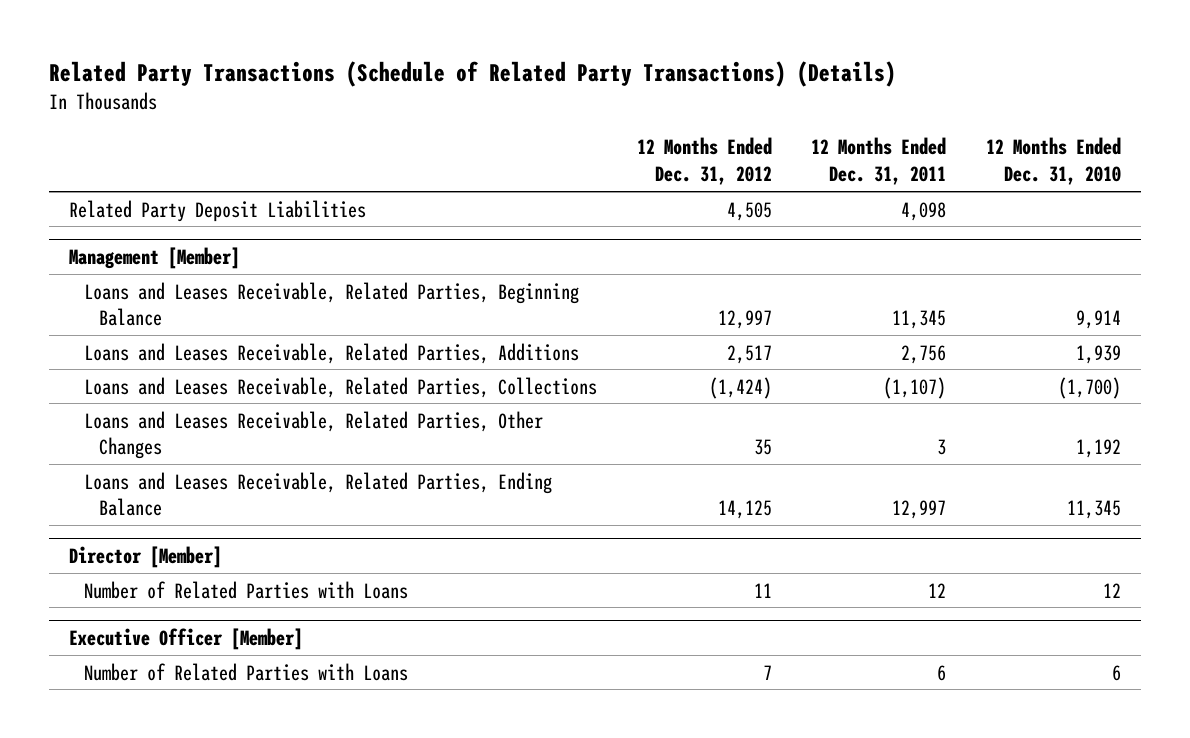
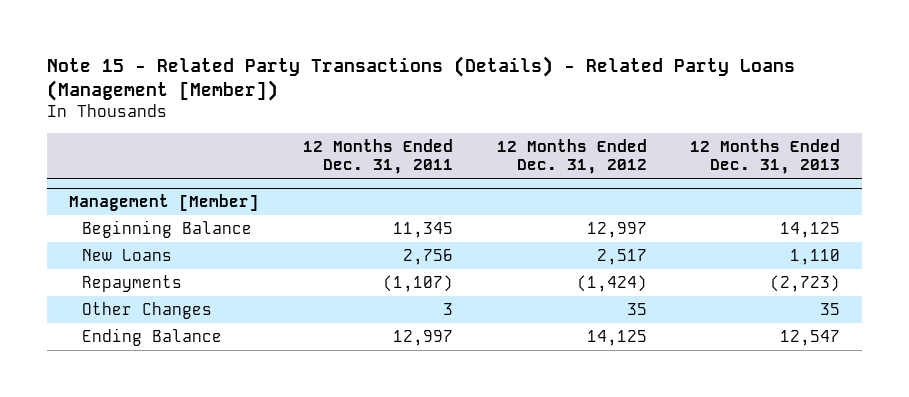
- Related Party Transactions (Schedule of Related Party Transactions) (Details)
+ Note 15 - Related Party Transactions (Details) - Related Party Loans (Management [Member])
- | 12 Months Ended Dec. 31, 2012 | 12 Months Ended Dec. 31, 2011 | 12 Months Ended Dec. 31, 2010
+ | 12 Months Ended Dec. 31, 2011 | 12 Months Ended Dec. 31, 2012 | 12 Months Ended Dec. 31, 2013
- Related Party Deposit Liabilities | 4,505 | 4,098 |
@ Management [Member]
- Loans and Leases Receivable, Related Parties, Beginning Balance | 12,997 | 11,345 | 9,914
- Loans and Leases Receivable, Related Parties, Additions | 2,517 | 2,756 | 1,939
- Loans and Leases Receivable, Related Parties, Collections | (1,424) | (1,107) | (1,700)
- Loans and Leases Receivable, Related Parties, Other Changes | 35 | 3 | 1,192
- Loans and Leases Receivable, Related Parties, Ending Balance | 14,125 | 12,997 | 11,345
- Director [Member]
- Number of Related Parties with Loans | 11 | 12 | 12
- Executive Officer [Member]
- Number of Related Parties with Loans | 7 | 6 | 6
@ Management [Member]
+ Beginning Balance | 11,345 | 12,997 | 14,125
+ New Loans | 2,756 | 2,517 | 1,110
+ Repayments | (1,107) | (1,424) | (2,723)
+ Other Changes | 3 | 35 | 35
+ Ending Balance | 12,997 | 14,125 | 12,547

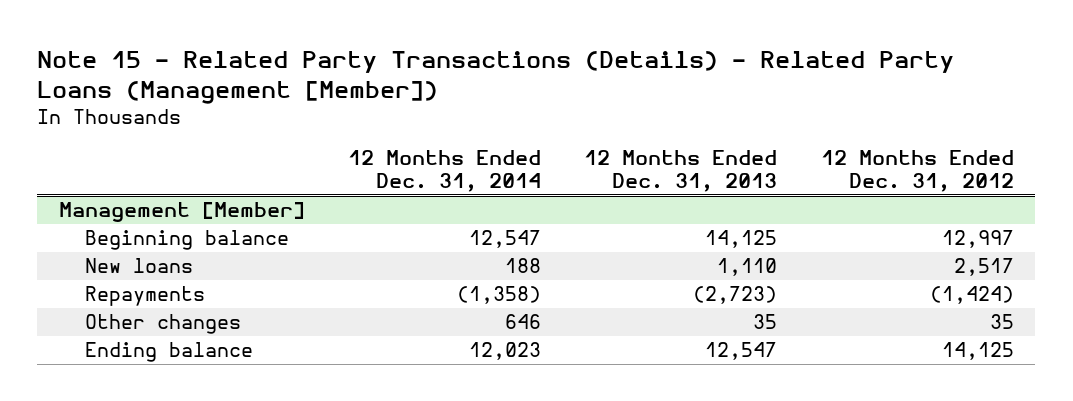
- | 12 Months Ended Dec. 31, 2011 | 12 Months Ended Dec. 31, 2012 | 12 Months Ended Dec. 31, 2013
+ | 12 Months Ended Dec. 31, 2014 | 12 Months Ended Dec. 31, 2013 | 12 Months Ended Dec. 31, 2012
@ Management [Member]
- Beginning Balance | 11,345 | 12,997 | 14,125
- New Loans | 2,756 | 2,517 | 1,110
+ Beginning balance | 12,547 | 14,125 | 12,997
+ New loans | 188 | 1,110 | 2,517
- Other Changes | 3 | 35 | 35
- Ending Balance | 12,997 | 14,125 | 12,547
+ Other changes | 646 | 35 | 35
+ Ending balance | 12,023 | 12,547 | 14,125

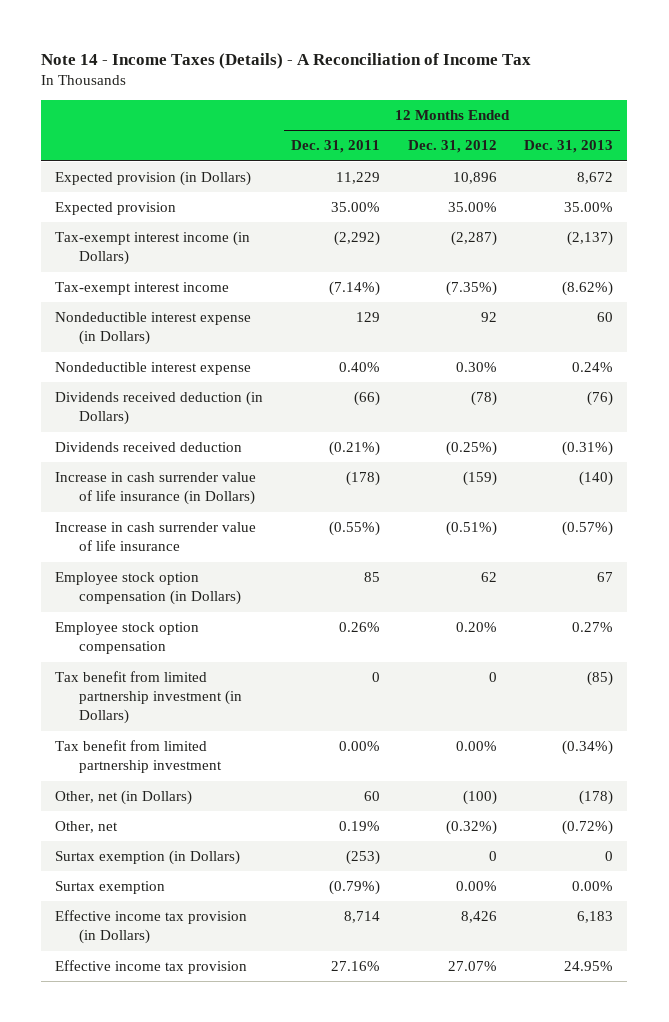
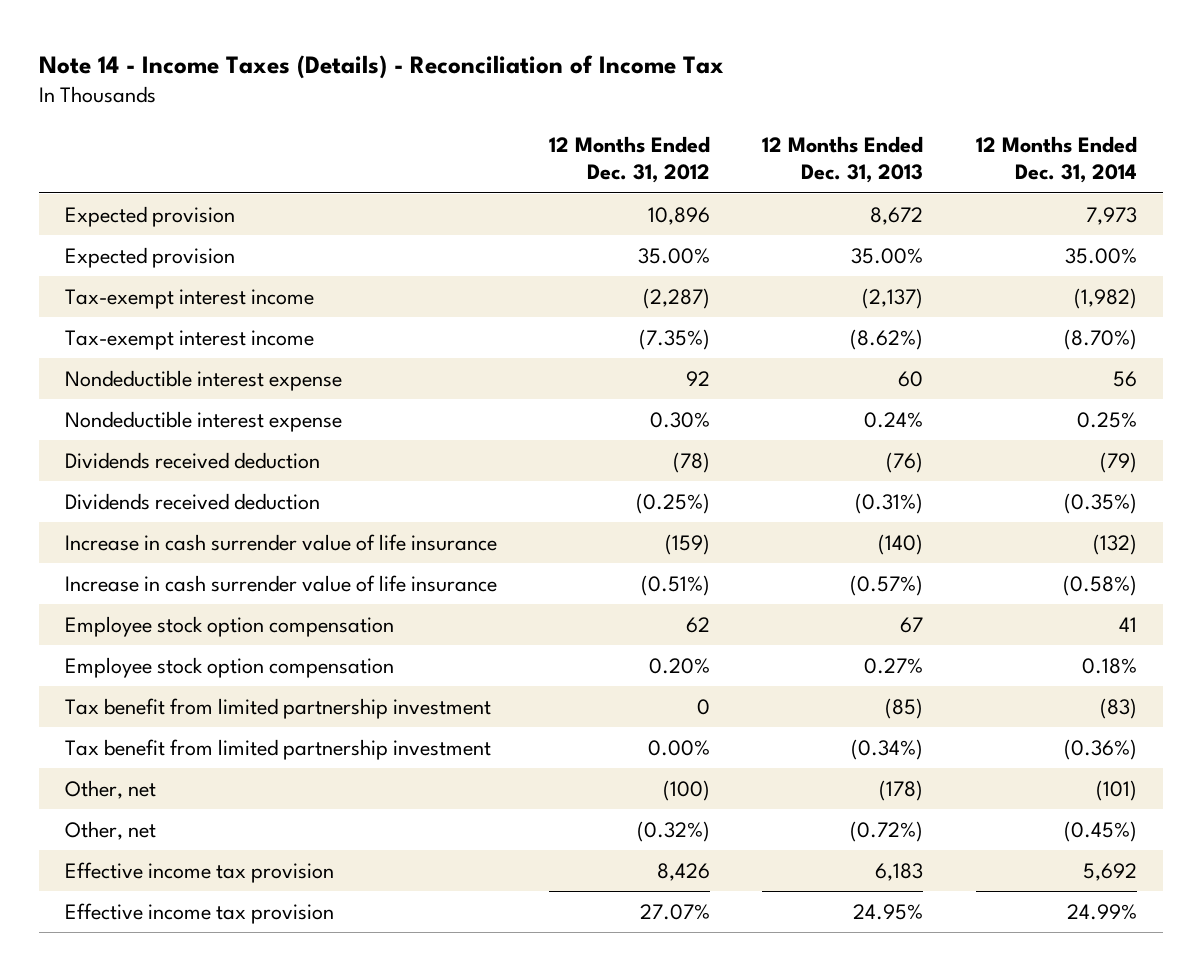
- Note 14 - Income Taxes (Details) - A Reconciliation of Income Tax
+ Note 14 - Income Taxes (Details) - Reconciliation of Income Tax
- | 12 Months Ended Dec. 31, 2011 | 12 Months Ended Dec. 31, 2012 | 12 Months Ended Dec. 31, 2013
+ | 12 Months Ended Dec. 31, 2012 | 12 Months Ended Dec. 31, 2013 | 12 Months Ended Dec. 31, 2014
- Expected provision (in Dollars) | 11,229 | 10,896 | 8,672
+ Expected provision | 10,896 | 8,672 | 7,973
- Tax-exempt interest income (in Dollars) | (2,292) | (2,287) | (2,137)
+ Tax-exempt interest income | (2,287) | (2,137) | (1,982)
- Nondeductible interest expense (in Dollars) | 129 | 92 | 60
+ Nondeductible interest expense | 92 | 60 | 56
- Dividends received deduction (in Dollars) | (66) | (78) | (76)
+ Dividends received deduction | (78) | (76) | (79)
- Increase in cash surrender value of life insurance (in Dollars) | (178) | (159) | (140)
+ Increase in cash surrender value of life insurance | (159) | (140) | (132)
- Employee stock option compensation (in Dollars) | 85 | 62 | 67
+ Employee stock option compensation | 62 | 67 | 41
- Tax benefit from limited partnership investment (in Dollars) | 0 | 0 | (85)
+ Tax benefit from limited partnership investment | 0 | (85) | (83)
- Other, net (in Dollars) | 60 | (100) | (178)
+ Other, net | (100) | (178) | (101)
- Surtax exemption (in Dollars) | (253) | 0 | 0
- Surtax exemption | (0.79%) | 0.00% | 0.00%
- Effective income tax provision (in Dollars) | 8,714 | 8,426 | 6,183
+ Effective income tax provision | 8,426 | 6,183 | 5,692

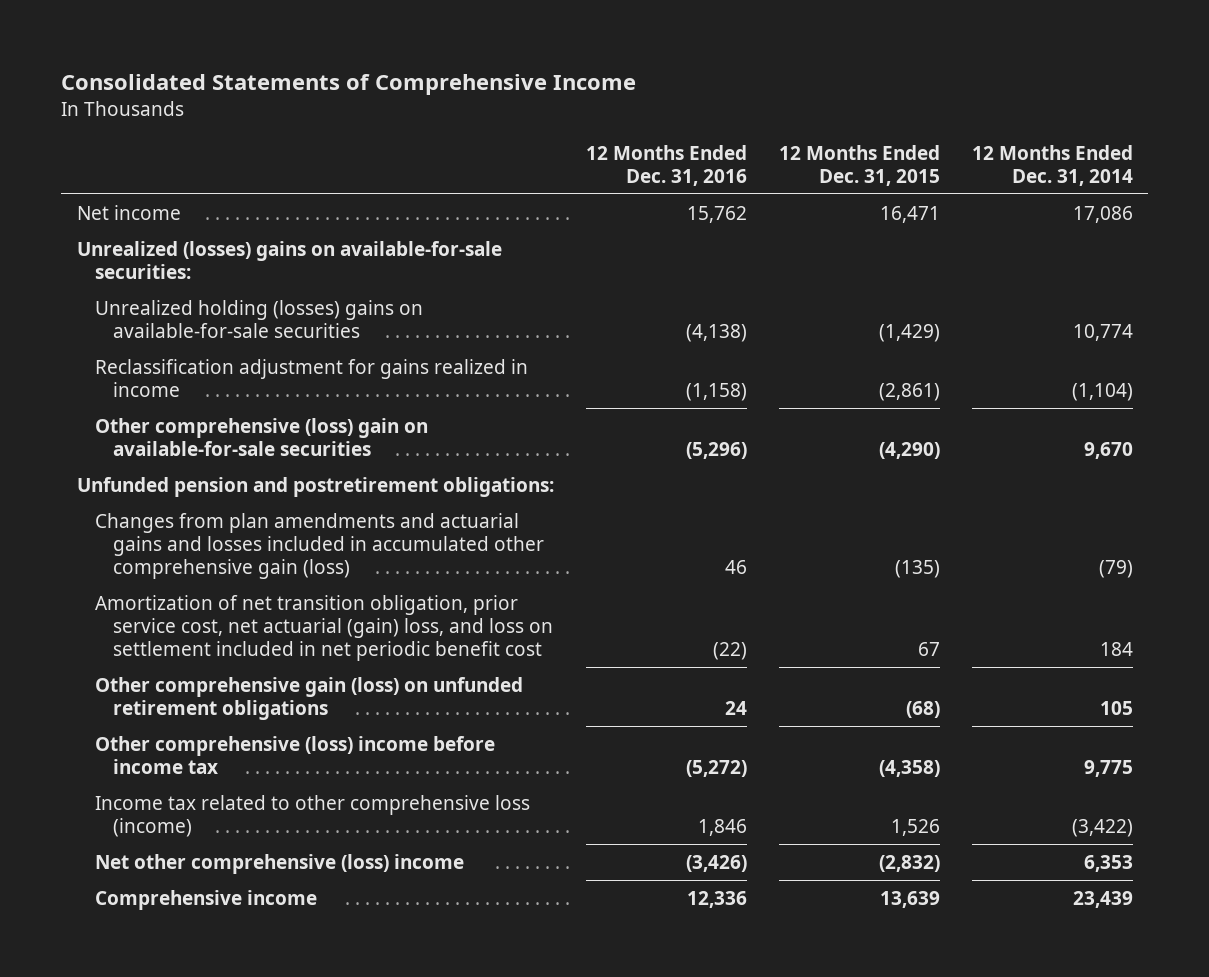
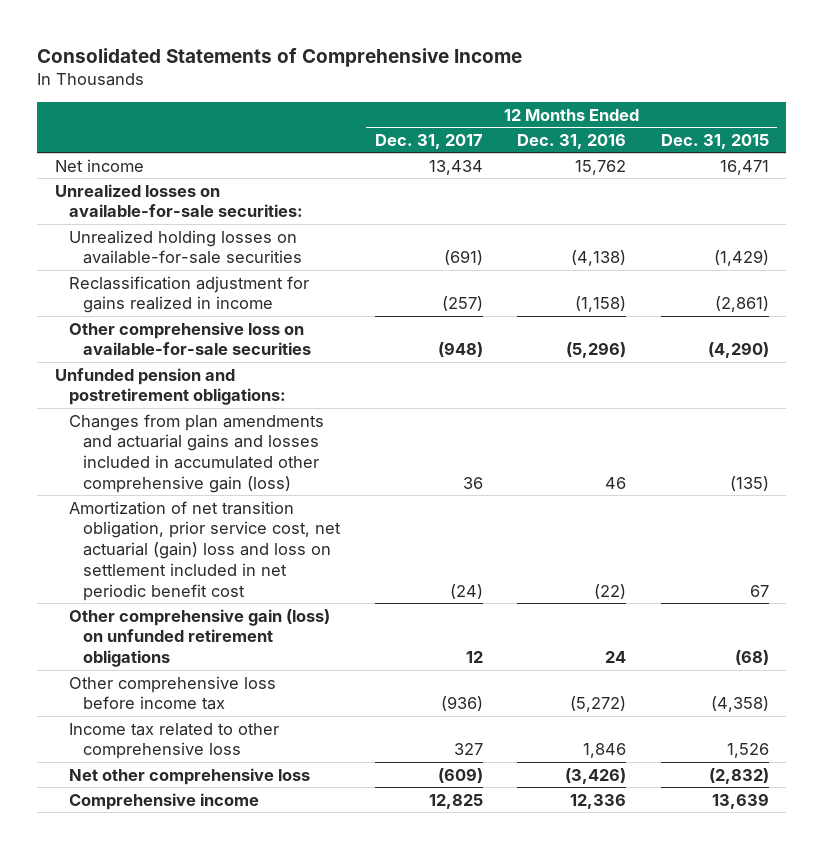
- | 12 Months Ended Dec. 31, 2016 | 12 Months Ended Dec. 31, 2015 | 12 Months Ended Dec. 31, 2014
+ | 12 Months Ended Dec. 31, 2017 | 12 Months Ended Dec. 31, 2016 | 12 Months Ended Dec. 31, 2015
- Unrealized (losses) gains on available-for-sale securities:
- Unrealized holding (losses) gains on available-for-sale securities | (4,138) | (1,429) | 10,774
+ Unrealized losses on available-for-sale securities:
+ Unrealized holding losses on available-for-sale securities | (691) | (4,138) | (1,429)
- Other comprehensive (loss) gain on available-for-sale securities | (5,296) | (4,290) | 9,670
+ Other comprehensive loss on available-for-sale securities | (948) | (5,296) | (4,290)
- Amortization of net transition obligation, prior service cost, net actuarial (gain) loss, and loss on settlement included in net periodic benefit cost | (22) | 67 | 184
+ Amortization of net transition obligation, prior service cost, net actuarial (gain) loss and loss on settlement included in net periodic benefit cost | (24) | (22) | 67
- Other comprehensive (loss) income before income tax | (5,272) | (4,358) | 9,775
- Income tax related to other comprehensive loss (income) | 1,846 | 1,526 | (3,422)
- Net other comprehensive (loss) income | (3,426) | (2,832) | 6,353
+ Other comprehensive loss before income tax | (936) | (5,272) | (4,358)
+ Income tax related to other comprehensive loss | 327 | 1,846 | 1,526
+ Net other comprehensive loss | (609) | (3,426) | (2,832)

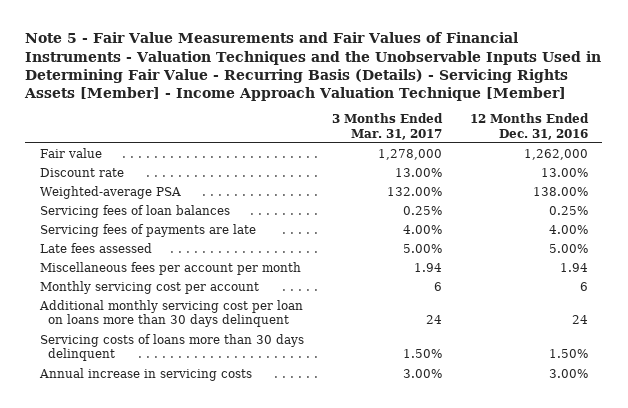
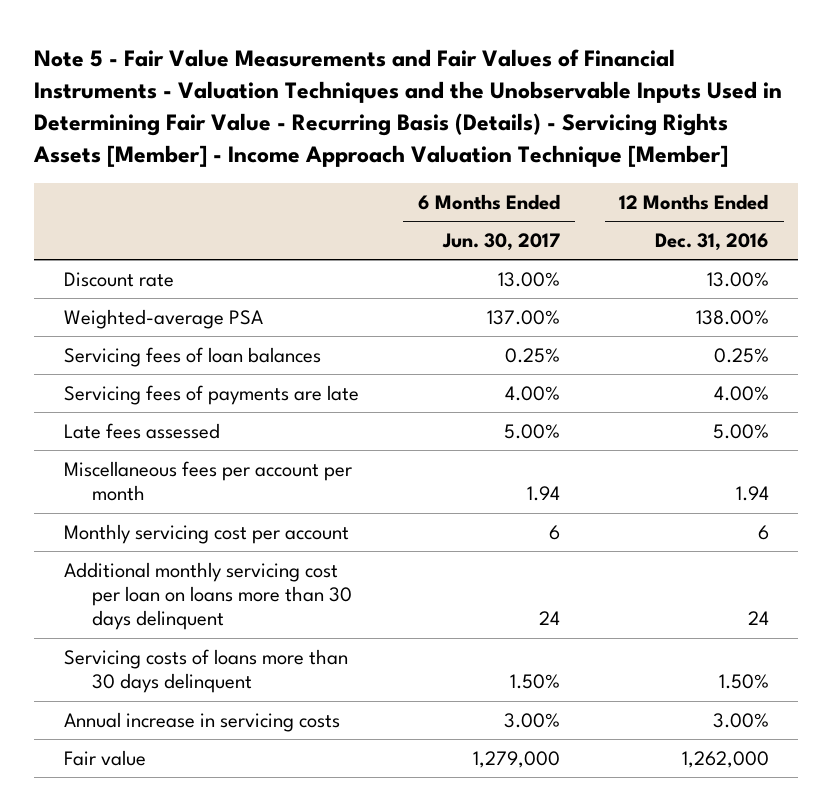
- | 3 Months Ended Mar. 31, 2017 | 12 Months Ended Dec. 31, 2016
+ | 6 Months Ended Jun. 30, 2017 | 12 Months Ended Dec. 31, 2016
moved down: Fair value | 1,279,000 | 1,262,000

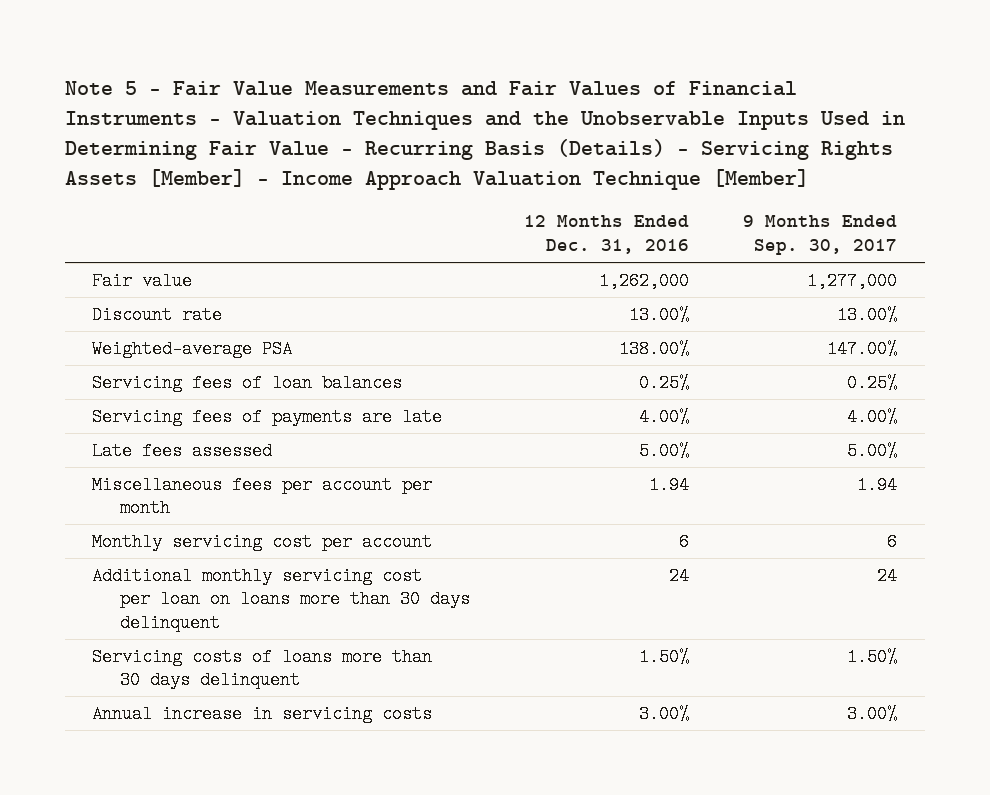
- | 6 Months Ended Jun. 30, 2017 | 12 Months Ended Dec. 31, 2016
+ | 12 Months Ended Dec. 31, 2016 | 9 Months Ended Sep. 30, 2017
moved up: Fair value | 1,262,000 | 1,277,000

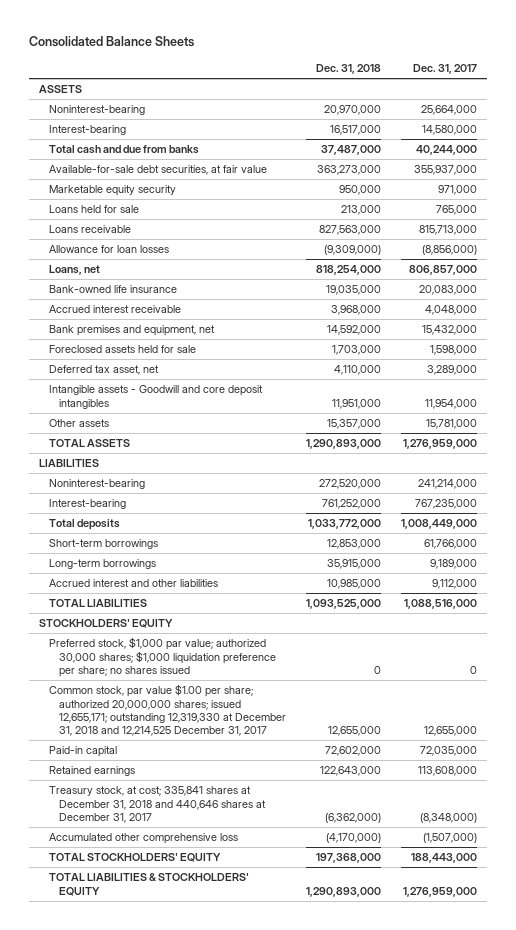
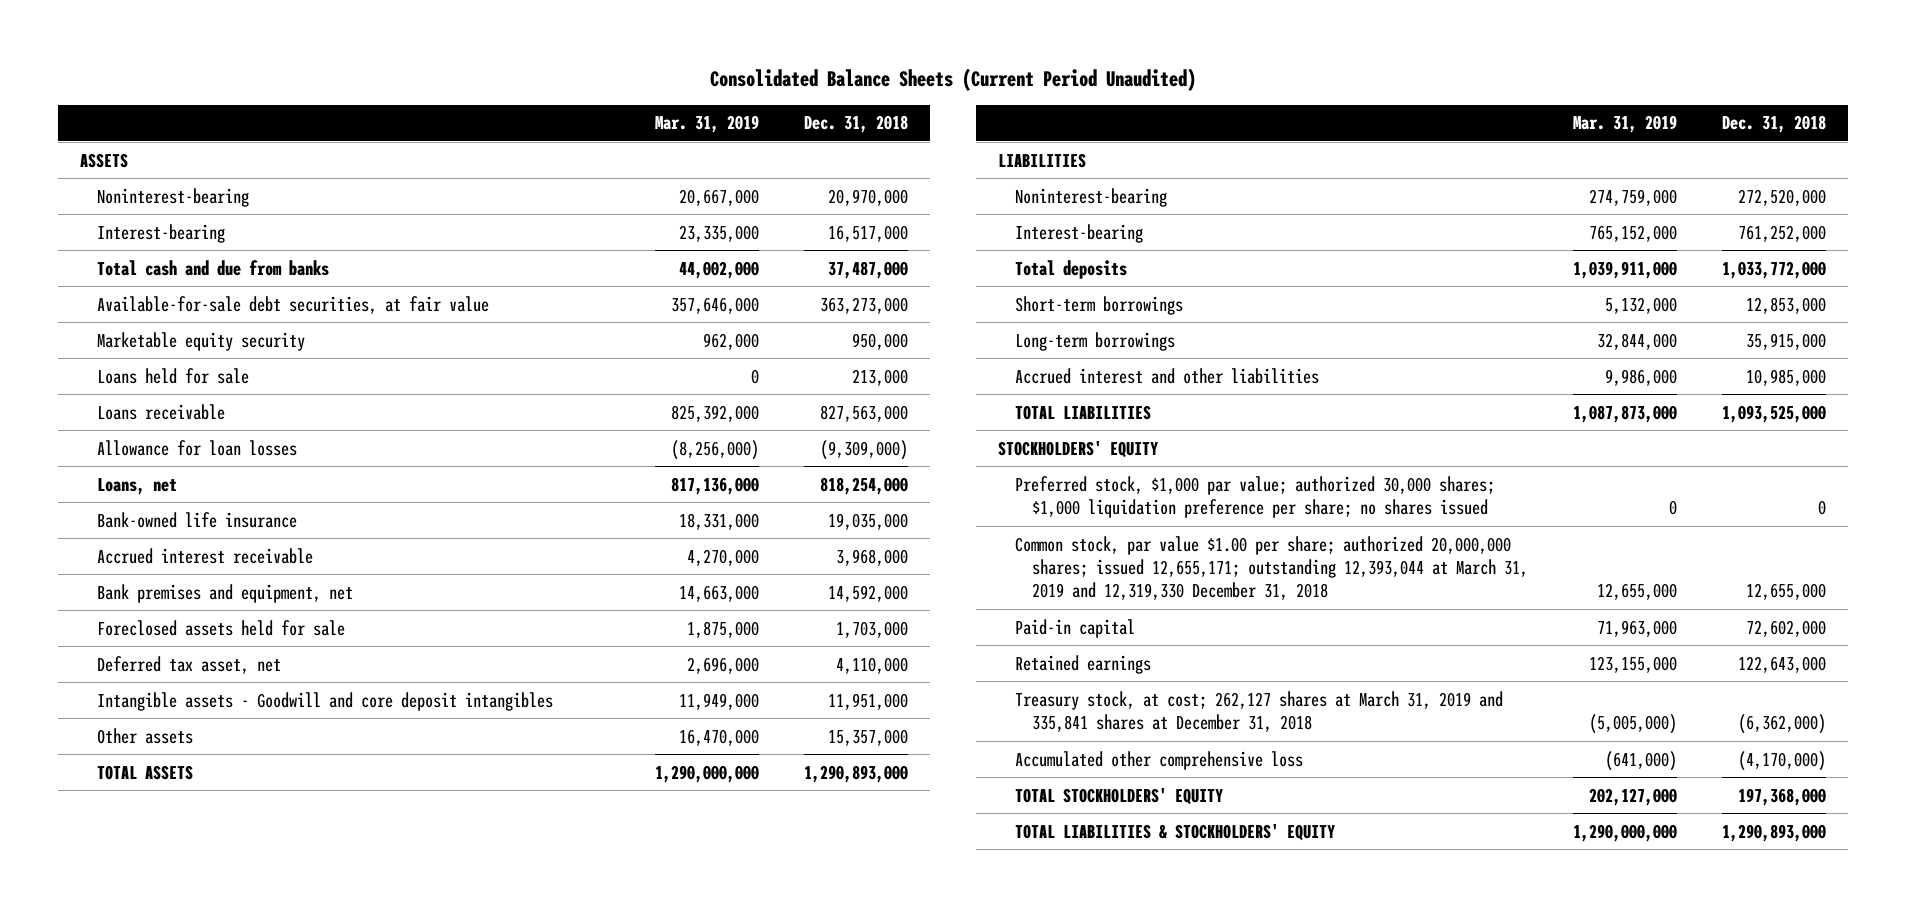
- Consolidated Balance Sheets
+ Consolidated Balance Sheets (Current Period Unaudited)
- | Dec. 31, 2018 | Dec. 31, 2017
+ | Mar. 31, 2019 | Dec. 31, 2018
- Common stock, par value $1.00 per share; authorized 20,000,000 shares; issued 12,655,171; outstanding 12,319,330 at December 31, 2018 and 12,214,525 December 31, 2017 | 12,655,000 | 12,655,000
+ Common stock, par value $1.00 per share; authorized 20,000,000 shares; issued 12,655,171; outstanding 12,393,044 at March 31, 2019 and 12,319,330 December 31, 2018 | 12,655,000 | 12,655,000
- Treasury stock, at cost; 335,841 shares at December 31, 2018 and 440,646 shares at December 31, 2017 | (6,362,000) | (8,348,000)
+ Treasury stock, at cost; 262,127 shares at March 31, 2019 and 335,841 shares at December 31, 2018 | (5,005,000) | (6,362,000)

